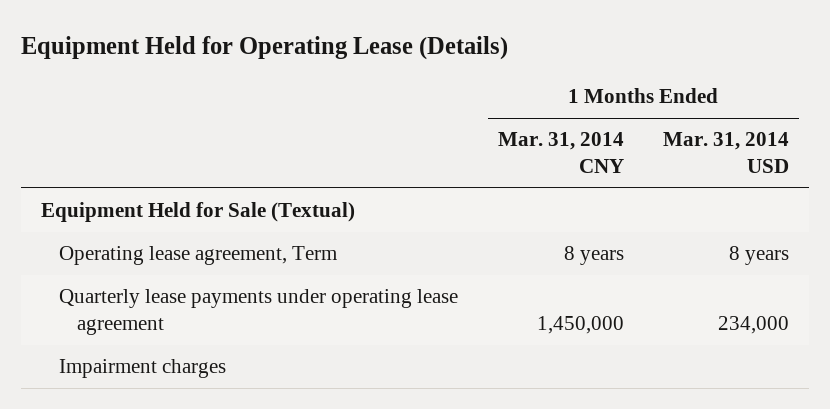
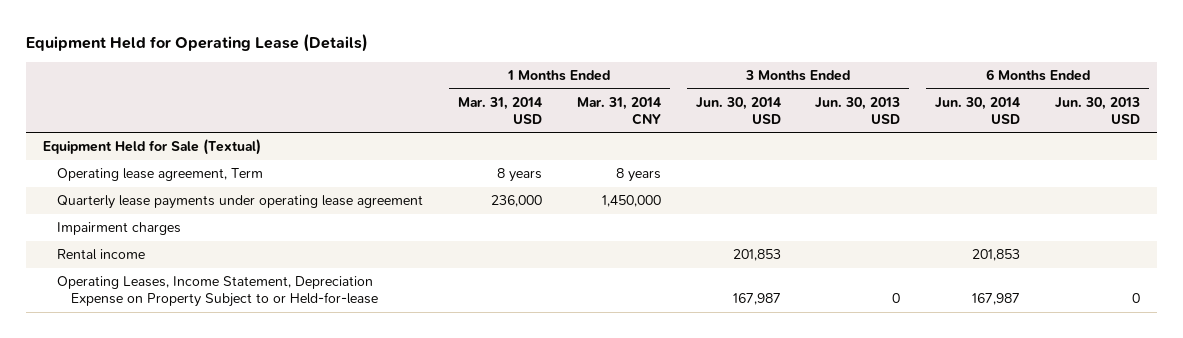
- | 1 Months Ended Mar. 31, 2014 CNY | 1 Months Ended Mar. 31, 2014 USD
+ | 1 Months Ended Mar. 31, 2014 USD | 1 Months Ended Mar. 31, 2014 CNY | 3 Months Ended Jun. 30, 2014 USD | 3 Months Ended Jun. 30, 2013 USD | 6 Months Ended Jun. 30, 2014 USD | 6 Months Ended Jun. 30, 2013 USD
- Quarterly lease payments under operating lease agreement | 1,450,000 | 234,000
+ Quarterly lease payments under operating lease agreement | 236,000 | 1,450,000 | | | |
+ Rental income | | | 201,853 | | 201,853 |
+ Operating Leases, Income Statement, Depreciation Expense on Property Subject to or Held-for-lease | | | 167,987 | 0 | 167,987 | 0

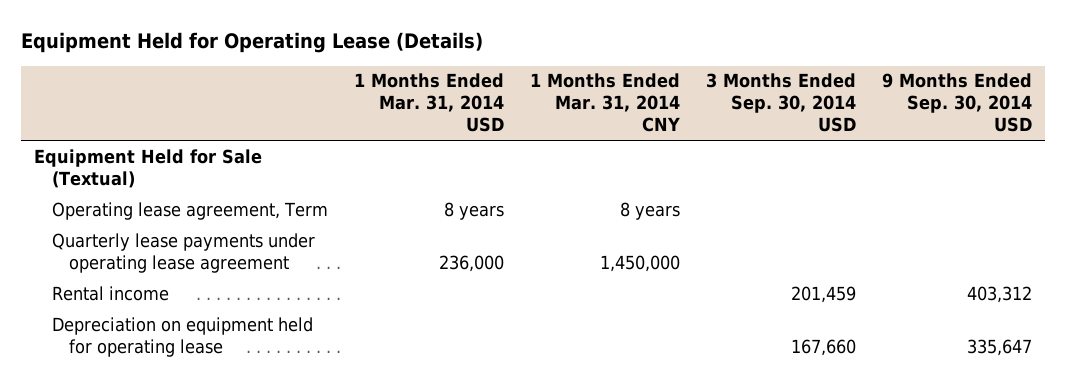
- | 1 Months Ended Mar. 31, 2014 USD | 1 Months Ended Mar. 31, 2014 CNY | 3 Months Ended Jun. 30, 2014 USD | 3 Months Ended Jun. 30, 2013 USD | 6 Months Ended Jun. 30, 2014 USD | 6 Months Ended Jun. 30, 2013 USD
+ | 1 Months Ended Mar. 31, 2014 USD | 1 Months Ended Mar. 31, 2014 CNY | 3 Months Ended Sep. 30, 2014 USD | 9 Months Ended Sep. 30, 2014 USD
- Impairment charges
- Operating Leases, Income Statement, Depreciation Expense on Property Subject to or Held-for-lease | | | 167,987 | 0 | 167,987 | 0
+ Depreciation on equipment held for operating lease | | | 167,660 | 335,647

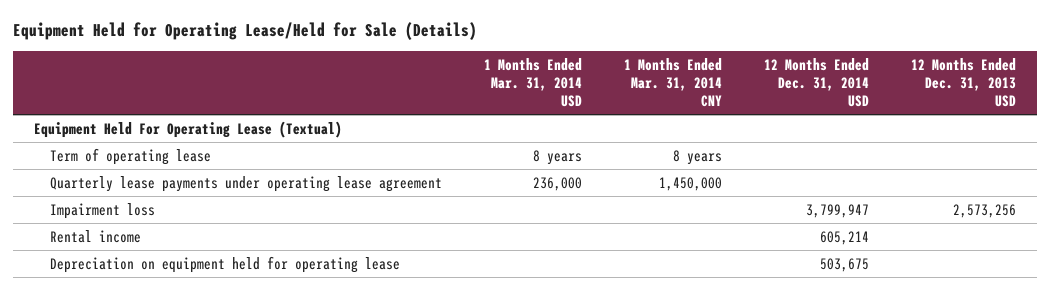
- Equipment Held for Operating Lease (Details)
+ Equipment Held for Operating Lease/Held for Sale (Details)
- | 1 Months Ended Mar. 31, 2014 USD | 1 Months Ended Mar. 31, 2014 CNY | 3 Months Ended Sep. 30, 2014 USD | 9 Months Ended Sep. 30, 2014 USD
+ | 1 Months Ended Mar. 31, 2014 USD | 1 Months Ended Mar. 31, 2014 CNY | 12 Months Ended Dec. 31, 2014 USD | 12 Months Ended Dec. 31, 2013 USD
- Equipment Held for Sale (Textual)
- Operating lease agreement, Term | 8 years | 8 years | |
+ Equipment Held For Operating Lease (Textual)
+ Term of operating lease | 8 years | 8 years | |
+ Impairment loss | | | 3,799,947 | 2,573,256

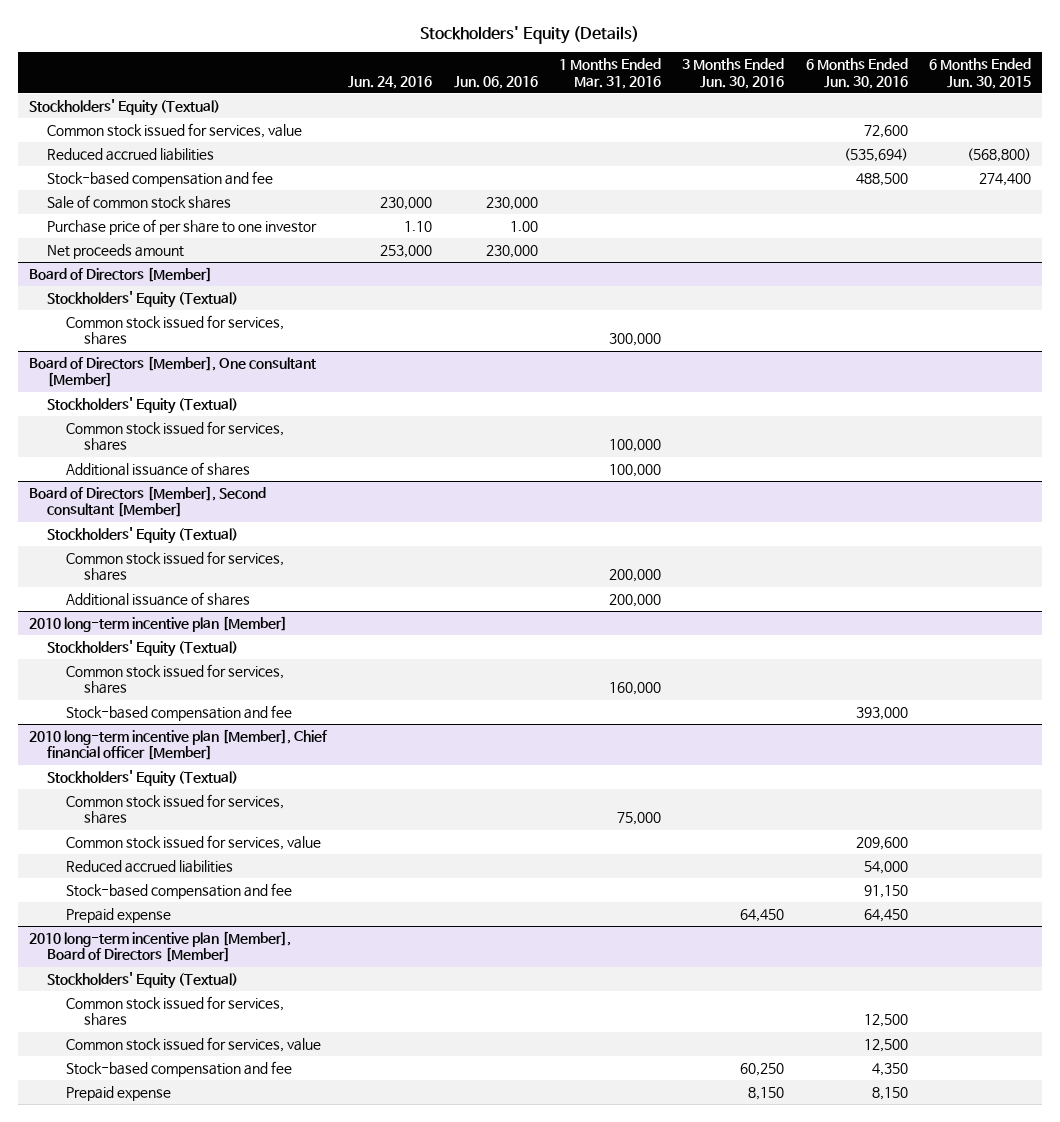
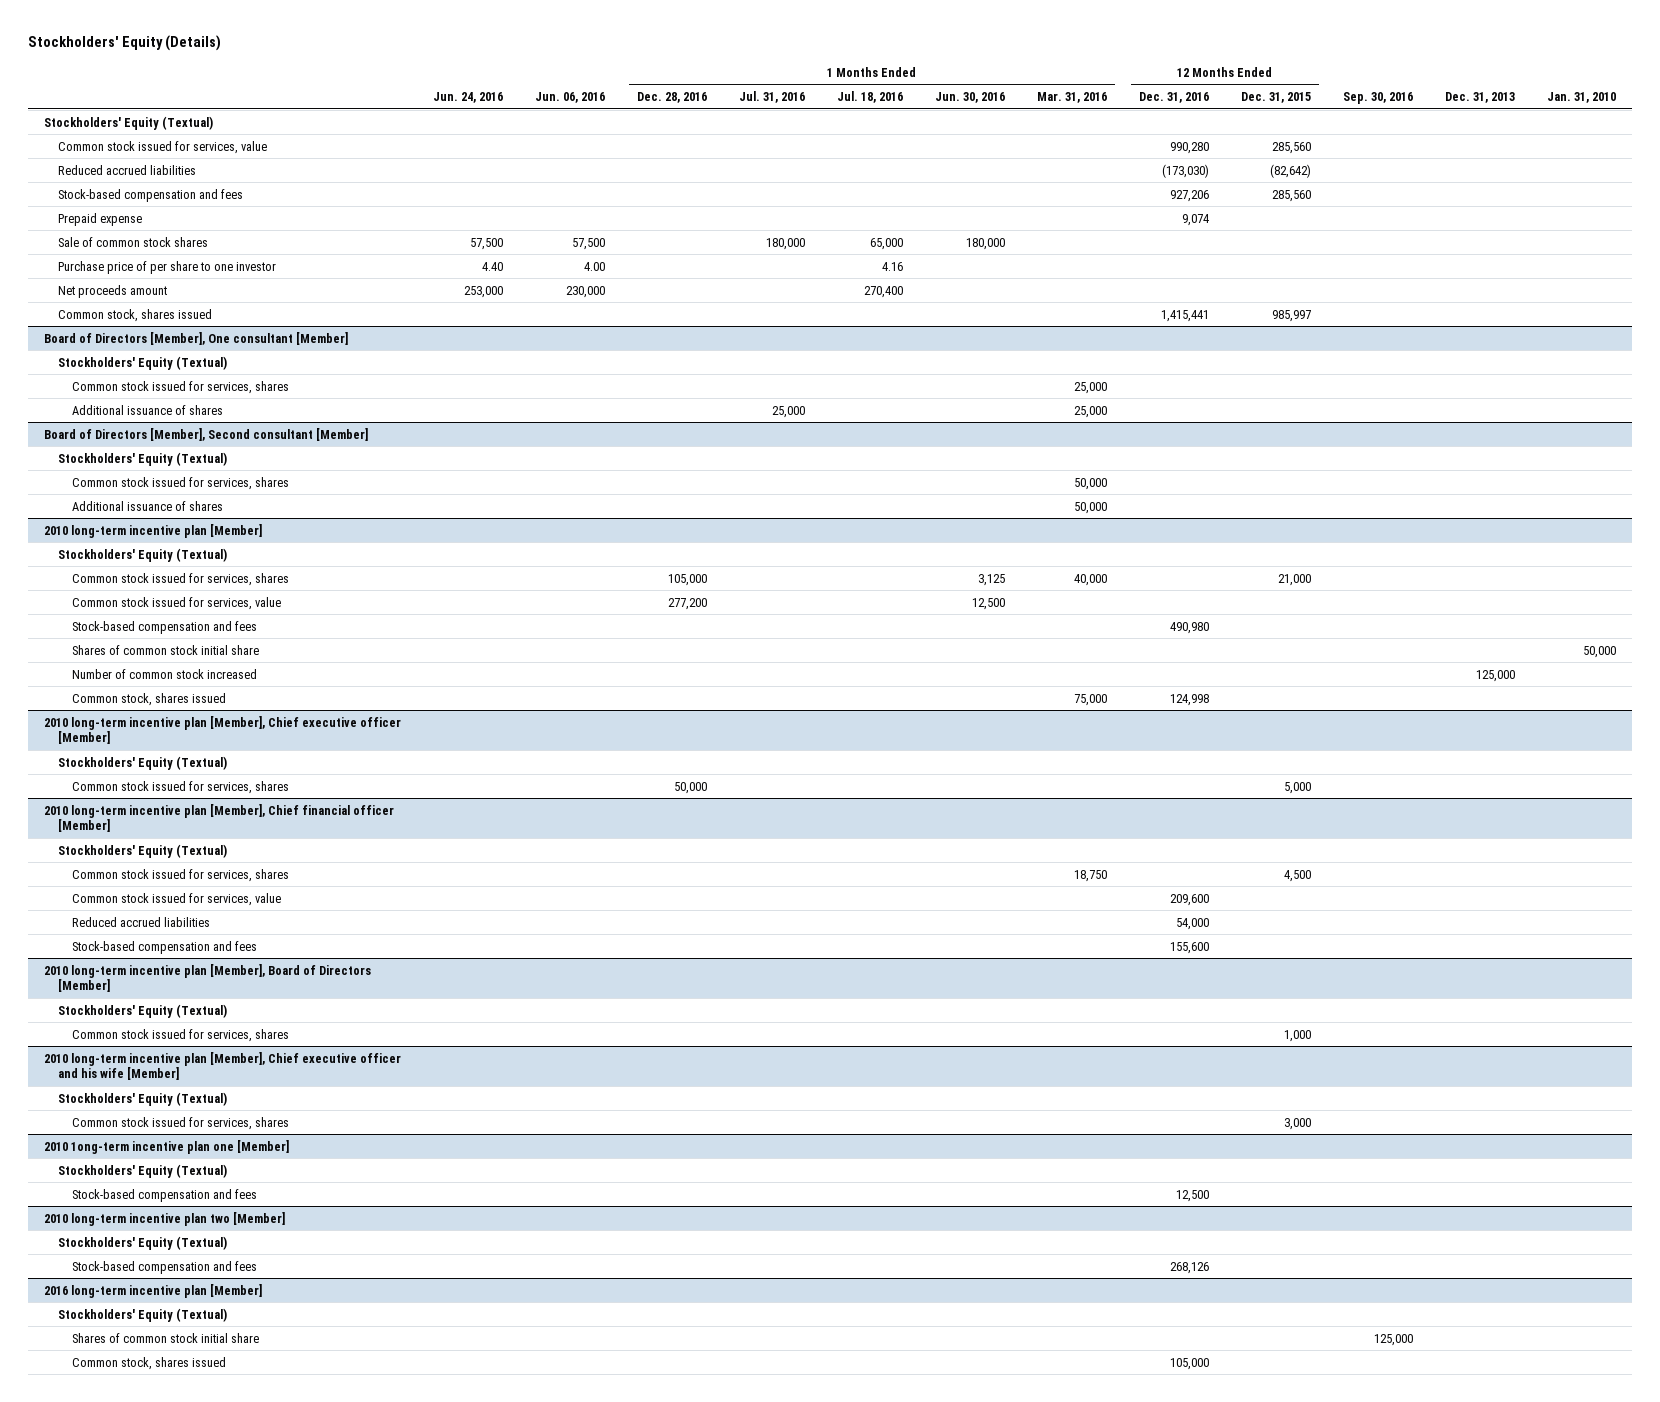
- | Jun. 24, 2016 | Jun. 06, 2016 | 1 Months Ended Mar. 31, 2016 | 3 Months Ended Jun. 30, 2016 | 6 Months Ended Jun. 30, 2016 | 6 Months Ended Jun. 30, 2015
+ | Jun. 24, 2016 | Jun. 06, 2016 | 1 Months Ended Dec. 28, 2016 | 1 Months Ended Jul. 31, 2016 | 1 Months Ended Jul. 18, 2016 | 1 Months Ended Jun. 30, 2016 | 1 Months Ended Mar. 31, 2016 | 12 Months Ended Dec. 31, 2016 | 12 Months Ended Dec. 31, 2015 | Sep. 30, 2016 | Dec. 31, 2013 | Jan. 31, 2010
- Stock-based compensation and fee | | | | | 488,500 | 274,400
- Sale of common stock shares | 230,000 | 230,000 | | | |
- Purchase price of per share to one investor | 1.10 | 1.00 | | | |
+ Stock-based compensation and fees | | | | | | | | 927,206 | 285,560 | | |
+ Prepaid expense | | | | | | | | 9,074 | | | |
+ Sale of common stock shares | 57,500 | 57,500 | | 180,000 | 65,000 | 180,000 | | | | | |
+ Purchase price of per share to one investor | 4.40 | 4.00 | | | 4.16 | | | | | | |
- Board of Directors [Member]
- Stockholders' Equity (Textual)
- Common stock issued for services, shares | | | 300,000 | | |
+ Common stock, shares issued | | | | | | | | 1,415,441 | 985,997 | | |
@ Board of Directors [Member], One consultant [Member]
- Common stock issued for services, shares | | | 100,000 | | |
- Additional issuance of shares | | | 100,000 | | |
+ Common stock issued for services, shares | | | | | | | 25,000 | | | | |
+ Additional issuance of shares | | | | 25,000 | | | 25,000 | | | | |
@ Board of Directors [Member], Second consultant [Member]
- Common stock issued for services, shares | | | 200,000 | | |
- Additional issuance of shares | | | 200,000 | | |
+ Common stock issued for services, shares | | | | | | | 50,000 | | | | |
+ Additional issuance of shares | | | | | | | 50,000 | | | | |
@ 2010 long-term incentive plan [Member]
- Common stock issued for services, shares | | | 160,000 | | |
- Stock-based compensation and fee | | | | | 393,000 |
+ Common stock issued for services, shares | | | 105,000 | | | 3,125 | 40,000 | | 21,000 | | |
+ Common stock issued for services, value | | | 277,200 | | | 12,500 | | | | | |
+ Stock-based compensation and fees | | | | | | | | 490,980 | | | |
+ Shares of common stock initial share | | | | | | | | | | | | 50,000
+ Number of common stock increased | | | | | | | | | | | 125,000 |
+ Common stock, shares issued | | | | | | | 75,000 | 124,998 | | | |
+ 2010 long-term incentive plan [Member], Chief executive officer [Member]
+ Stockholders' Equity (Textual)
+ Common stock issued for services, shares | | | 50,000 | | | | | | 5,000 | | |
@ 2010 long-term incentive plan [Member], Chief financial officer [Member]
- Common stock issued for services, shares | | | 75,000 | | |
+ Common stock issued for services, shares | | | | | | | 18,750 | | 4,500 | | |
- Stock-based compensation and fee | | | | | 91,150 |
- Prepaid expense | | | | 64,450 | 64,450 |
+ Stock-based compensation and fees | | | | | | | | 155,600 | | | |
@ 2010 long-term incentive plan [Member], Board of Directors [Member]
- Common stock issued for services, value | | | | | 12,500 |
- Stock-based compensation and fee | | | | 60,250 | 4,350 |
- Prepaid expense | | | | 8,150 | 8,150 |
+ 2010 long-term incentive plan [Member], Chief executive officer and his wife [Member]
+ Stockholders' Equity (Textual)
+ Common stock issued for services, shares | | | | | | | | | 3,000 | | |
+ 2010 1ong-term incentive plan one [Member]
+ Stockholders' Equity (Textual)
+ Stock-based compensation and fees | | | | | | | | 12,500 | | | |
+ 2010 long-term incentive plan two [Member]
+ Stockholders' Equity (Textual)
+ Stock-based compensation and fees | | | | | | | | 268,126 | | | |
+ 2016 long-term incentive plan [Member]
+ Stockholders' Equity (Textual)
+ Shares of common stock initial share | | | | | | | | | | 125,000 | |
+ Common stock, shares issued | | | | | | | | 105,000 | | | |

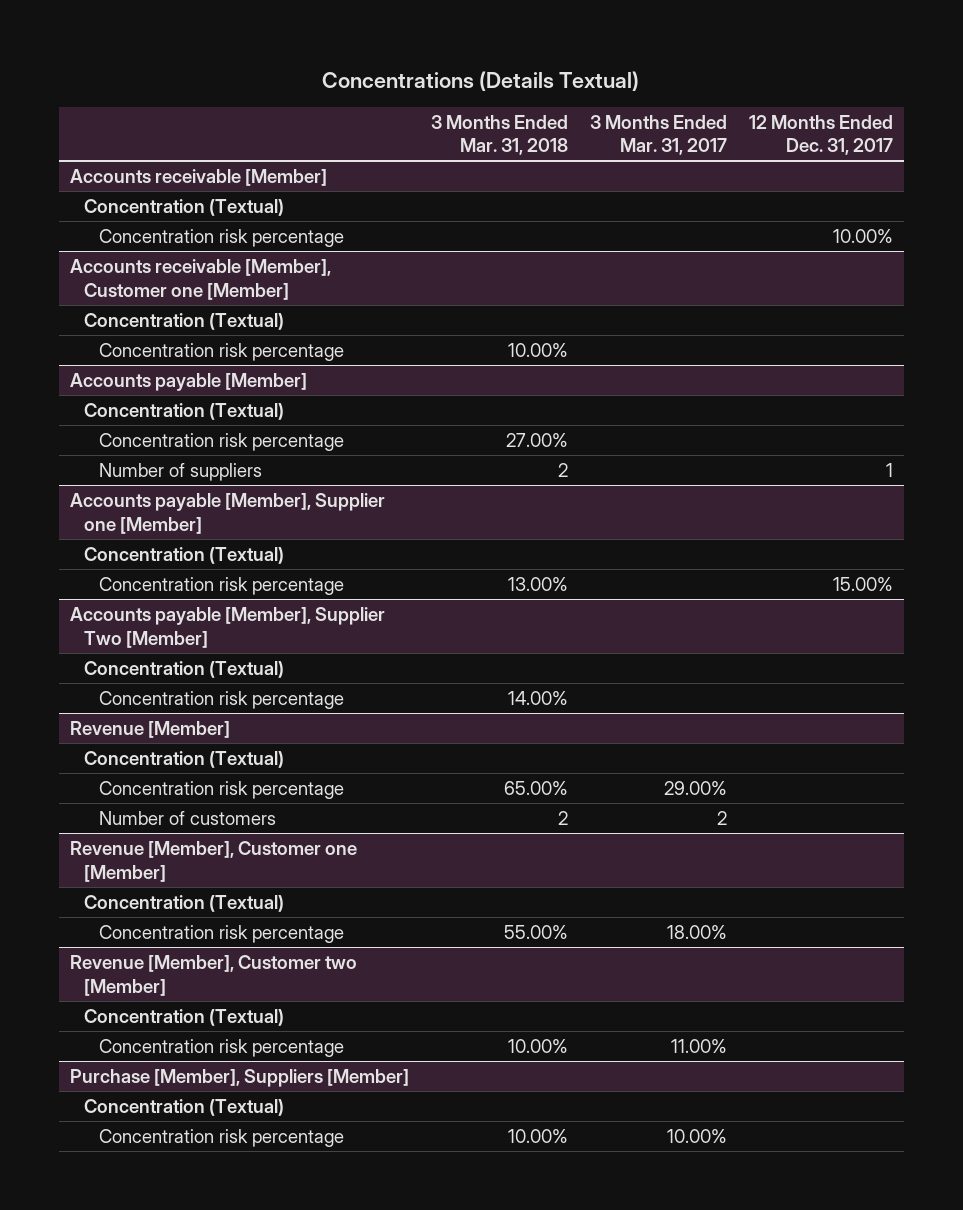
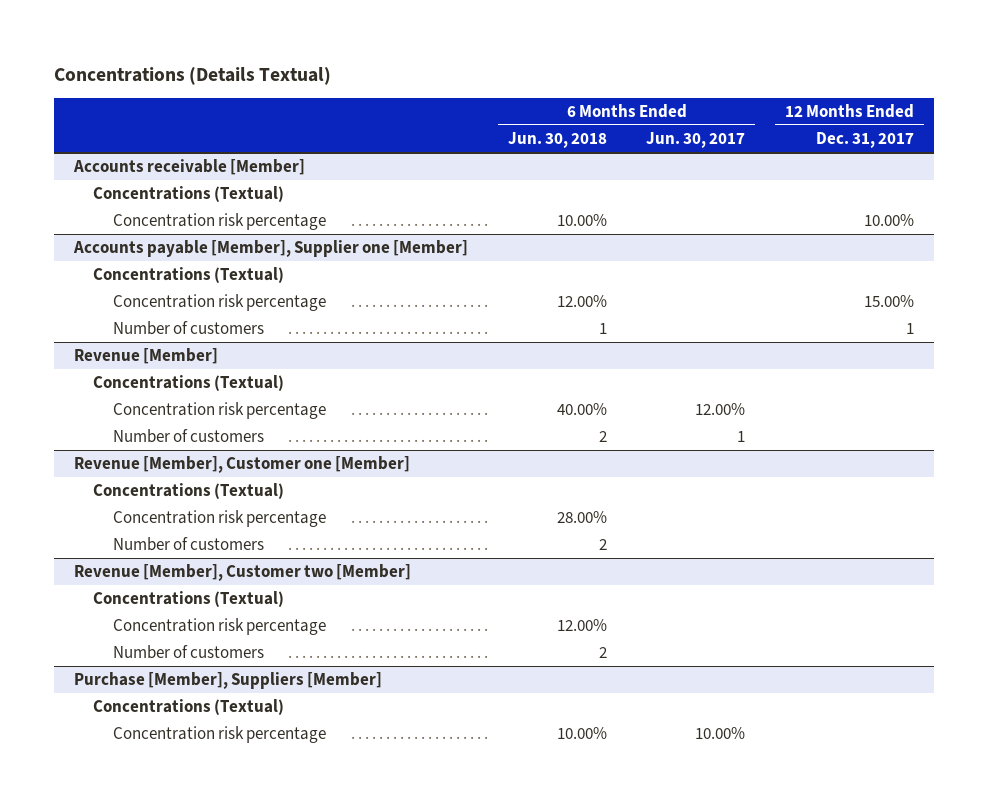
- | 3 Months Ended Mar. 31, 2018 | 3 Months Ended Mar. 31, 2017 | 12 Months Ended Dec. 31, 2017
+ | 6 Months Ended Jun. 30, 2018 | 6 Months Ended Jun. 30, 2017 | 12 Months Ended Dec. 31, 2017
@ Accounts receivable [Member]
- Concentration (Textual)
+ Concentrations (Textual)
- Accounts receivable [Member], Customer one [Member]
- Concentration (Textual)
- Concentration risk percentage | 10.00% | |
- Accounts payable [Member]
- Concentration (Textual)
- Concentration risk percentage | 27.00% | |
- Number of suppliers | 2 | | 1
@ Accounts payable [Member], Supplier one [Member]
- Concentration (Textual)
+ Concentrations (Textual)
- Accounts payable [Member], Supplier Two [Member]
- Concentration (Textual)
- Concentration risk percentage | 14.00% | |
@ Accounts payable [Member], Supplier one [Member]
+ Number of customers | 1 | | 1
@ Revenue [Member]
- Concentration (Textual)
+ Concentrations (Textual)
@ Revenue [Member], Customer one [Member]
- Concentration (Textual)
+ Concentrations (Textual)
+ Number of customers | 2 | |
@ Revenue [Member], Customer two [Member]
- Concentration (Textual)
+ Concentrations (Textual)
+ Number of customers | 2 | |
@ Purchase [Member], Suppliers [Member]
- Concentration (Textual)
+ Concentrations (Textual)

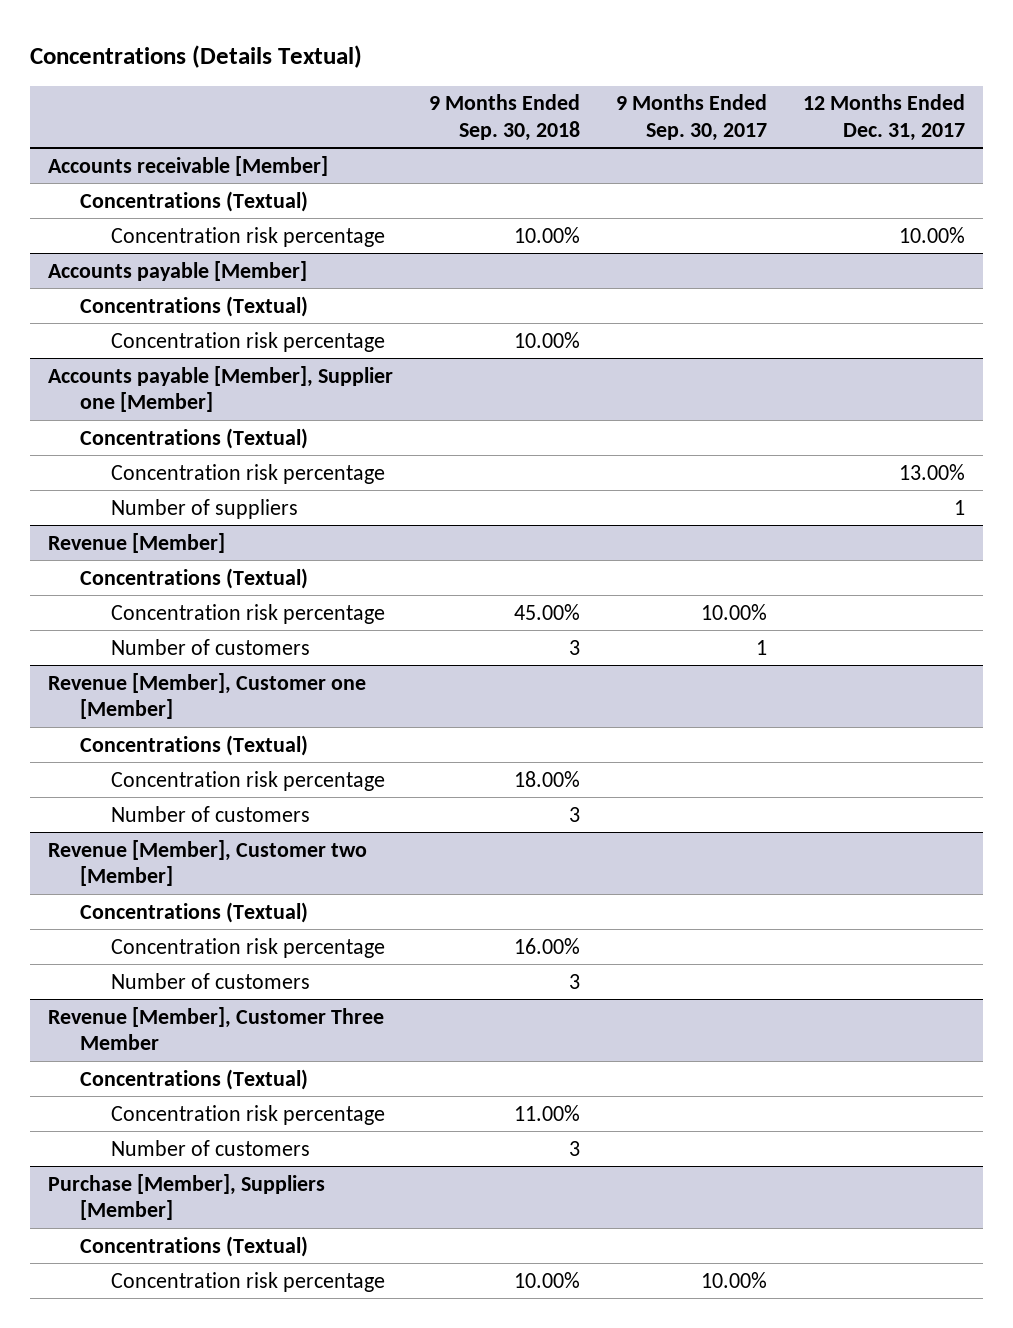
- | 6 Months Ended Jun. 30, 2018 | 6 Months Ended Jun. 30, 2017 | 12 Months Ended Dec. 31, 2017
+ | 9 Months Ended Sep. 30, 2018 | 9 Months Ended Sep. 30, 2017 | 12 Months Ended Dec. 31, 2017
+ Accounts payable [Member]
+ Concentrations (Textual)
+ Concentration risk percentage | 10.00% | |
@ Accounts payable [Member], Supplier one [Member]
- Concentration risk percentage | 12.00% | | 15.00%
- Number of customers | 1 | | 1
+ Concentration risk percentage | | | 13.00%
+ Number of suppliers | | | 1
+ Revenue [Member], Customer Three Member
+ Concentrations (Textual)
+ Concentration risk percentage | 11.00% | |
+ Number of customers | 3 | |

